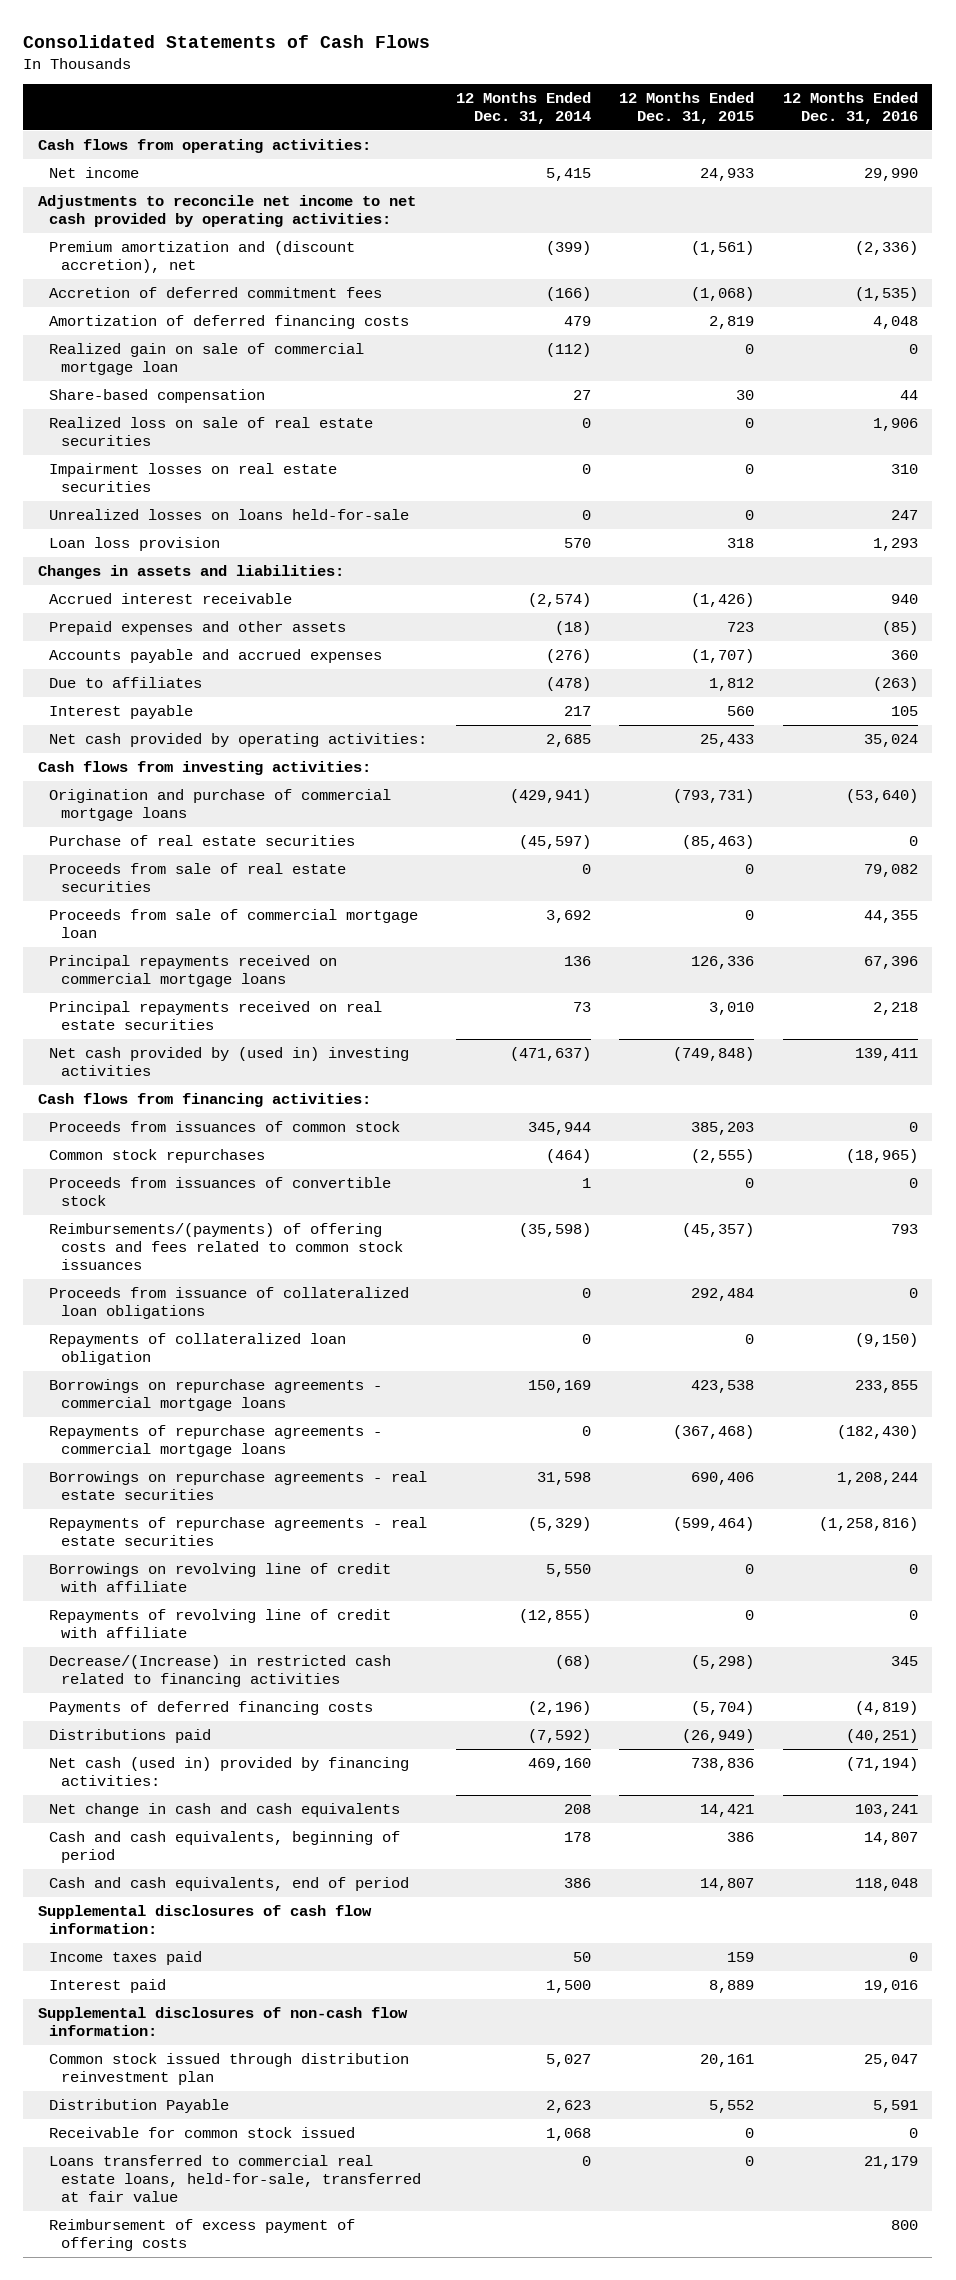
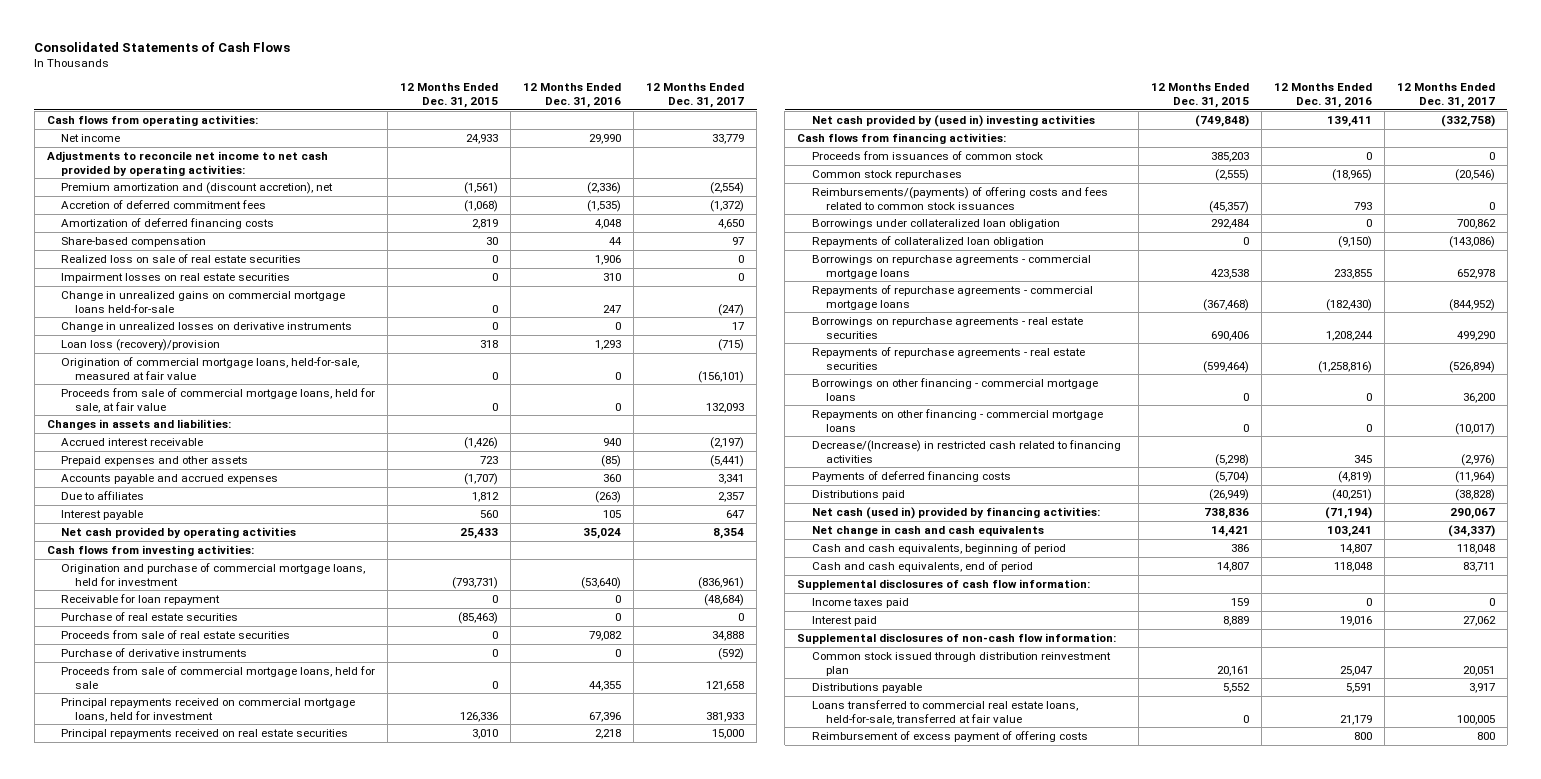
- | 12 Months Ended Dec. 31, 2014 | 12 Months Ended Dec. 31, 2015 | 12 Months Ended Dec. 31, 2016
+ | 12 Months Ended Dec. 31, 2015 | 12 Months Ended Dec. 31, 2016 | 12 Months Ended Dec. 31, 2017
- Realized gain on sale of commercial mortgage loan | (112) | 0 | 0
- Unrealized losses on loans held-for-sale | 0 | 0 | 247
- Loan loss provision | 570 | 318 | 1,293
+ Change in unrealized gains on commercial mortgage loans held-for-sale | 0 | 247 | (247)
+ Change in unrealized losses on derivative instruments | 0 | 0 | 17
+ Loan loss (recovery)/provision | 318 | 1,293 | (715)
+ Origination of commercial mortgage loans, held-for-sale, measured at fair value | 0 | 0 | (156,101)
+ Proceeds from sale of commercial mortgage loans, held for sale, at fair value | 0 | 0 | 132,093
- Net cash provided by operating activities: | 2,685 | 25,433 | 35,024
+ Net cash provided by operating activities | 25,433 | 35,024 | 8,354
- Origination and purchase of commercial mortgage loans | (429,941) | (793,731) | (53,640)
+ Origination and purchase of commercial mortgage loans, held for investment | (793,731) | (53,640) | (836,961)
+ Receivable for loan repayment | 0 | 0 | (48,684)
- Proceeds from sale of commercial mortgage loan | 3,692 | 0 | 44,355
- Principal repayments received on commercial mortgage loans | 136 | 126,336 | 67,396
+ Purchase of derivative instruments | 0 | 0 | (592)
+ Proceeds from sale of commercial mortgage loans, held for sale | 0 | 44,355 | 121,658
+ Principal repayments received on commercial mortgage loans, held for investment | 126,336 | 67,396 | 381,933
- Proceeds from issuances of convertible stock | 1 | 0 | 0
- Proceeds from issuance of collateralized loan obligations | 0 | 292,484 | 0
+ Borrowings under collateralized loan obligation | 292,484 | 0 | 700,862
- Borrowings on revolving line of credit with affiliate | 5,550 | 0 | 0
- Repayments of revolving line of credit with affiliate | (12,855) | 0 | 0
+ Borrowings on other financing - commercial mortgage loans | 0 | 0 | 36,200
+ Repayments on other financing - commercial mortgage loans | 0 | 0 | (10,017)
- Distribution Payable | 2,623 | 5,552 | 5,591
- Receivable for common stock issued | 1,068 | 0 | 0
+ Distributions payable | 5,552 | 5,591 | 3,917

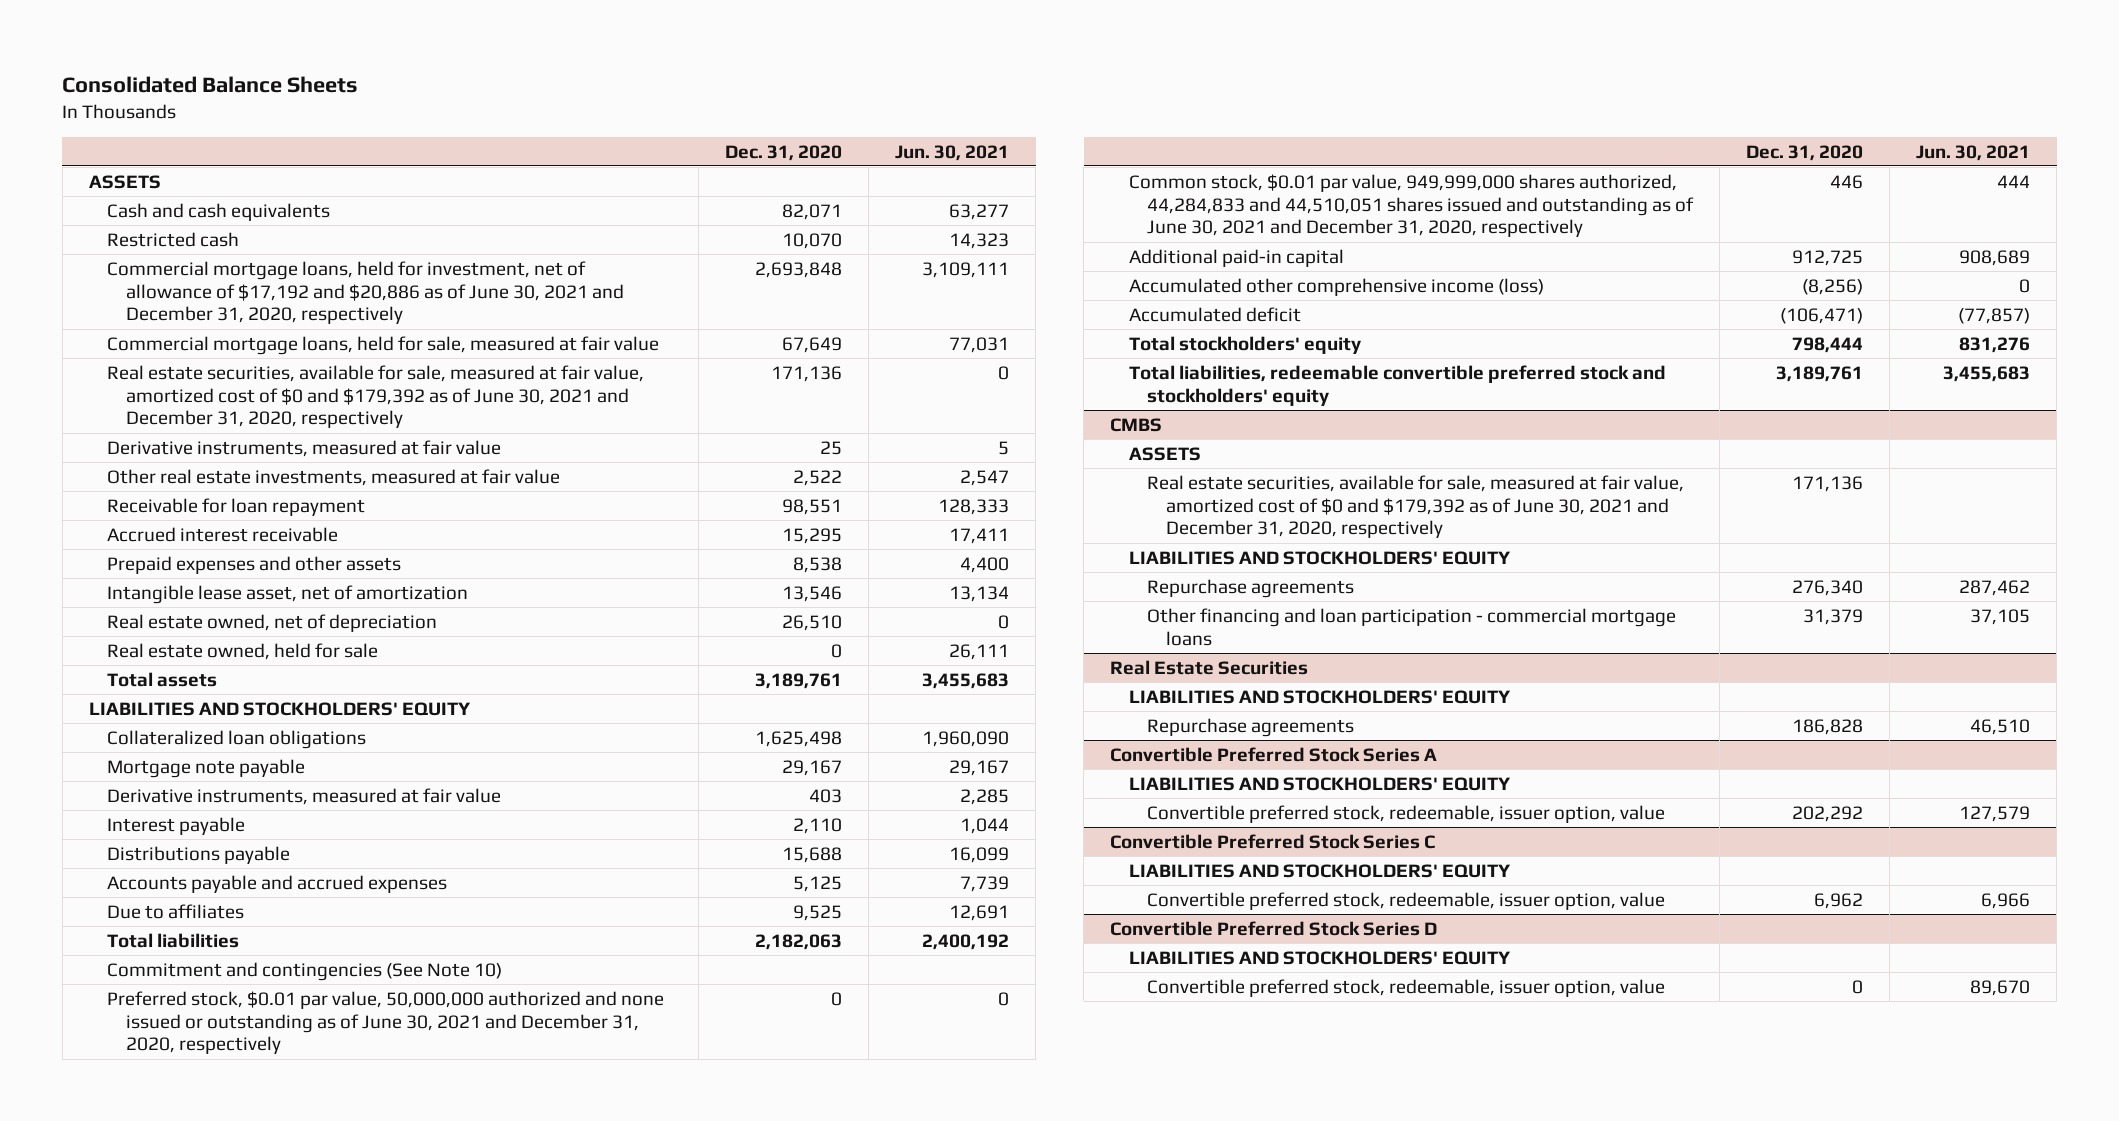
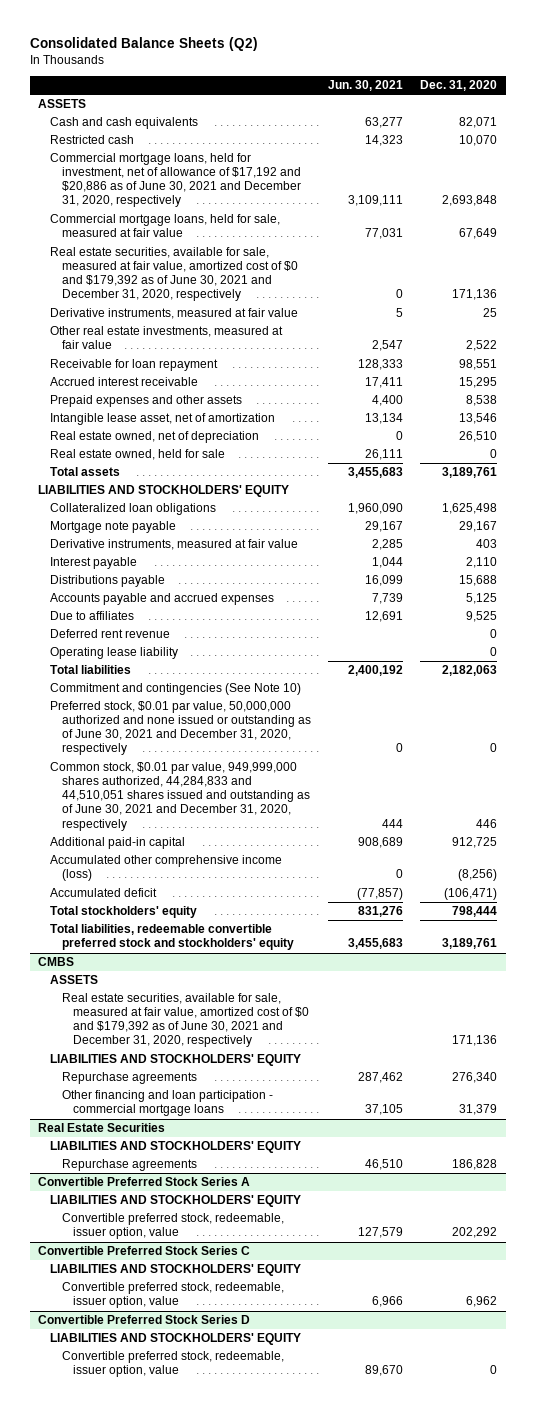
- Consolidated Balance Sheets
+ Consolidated Balance Sheets (Q2)
- | Dec. 31, 2020 | Jun. 30, 2021
+ | Jun. 30, 2021 | Dec. 31, 2020
+ Deferred rent revenue | | 0
+ Operating lease liability | | 0

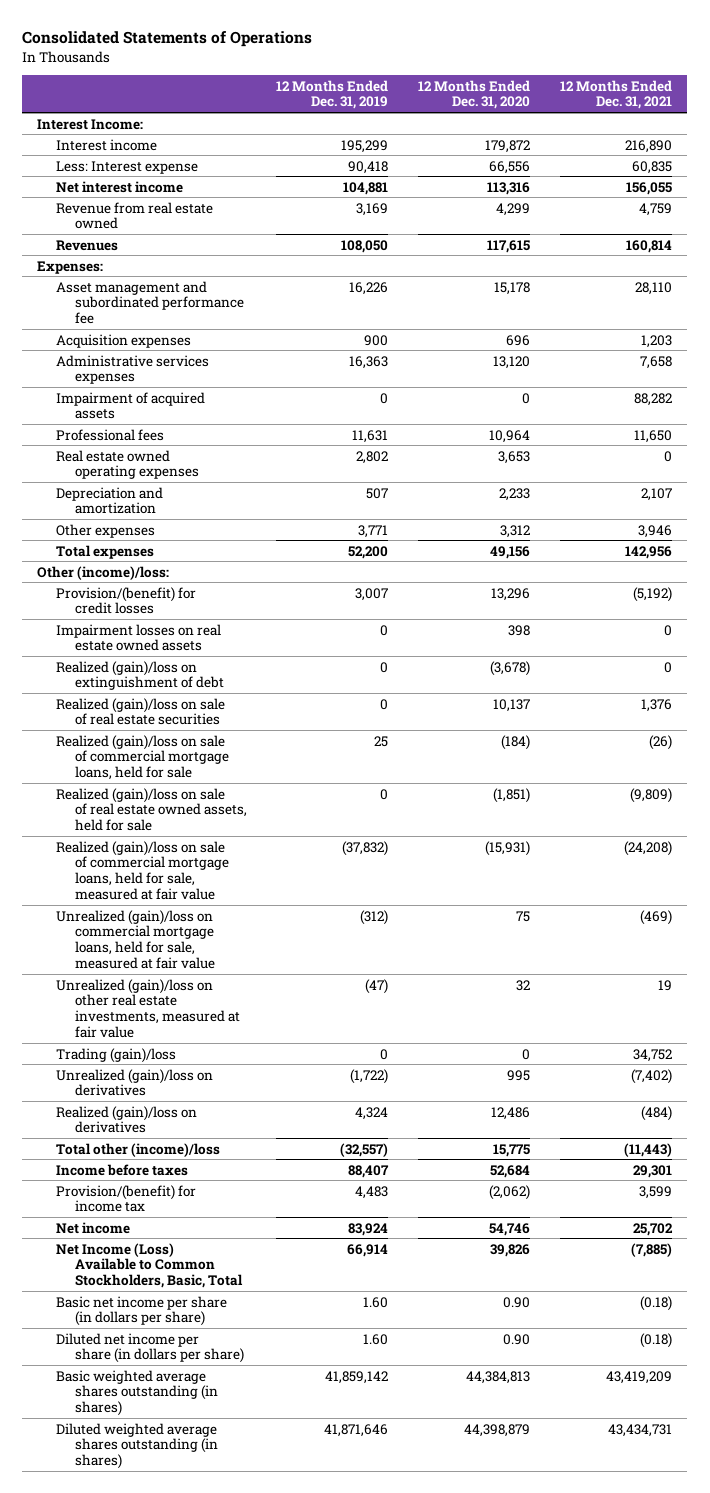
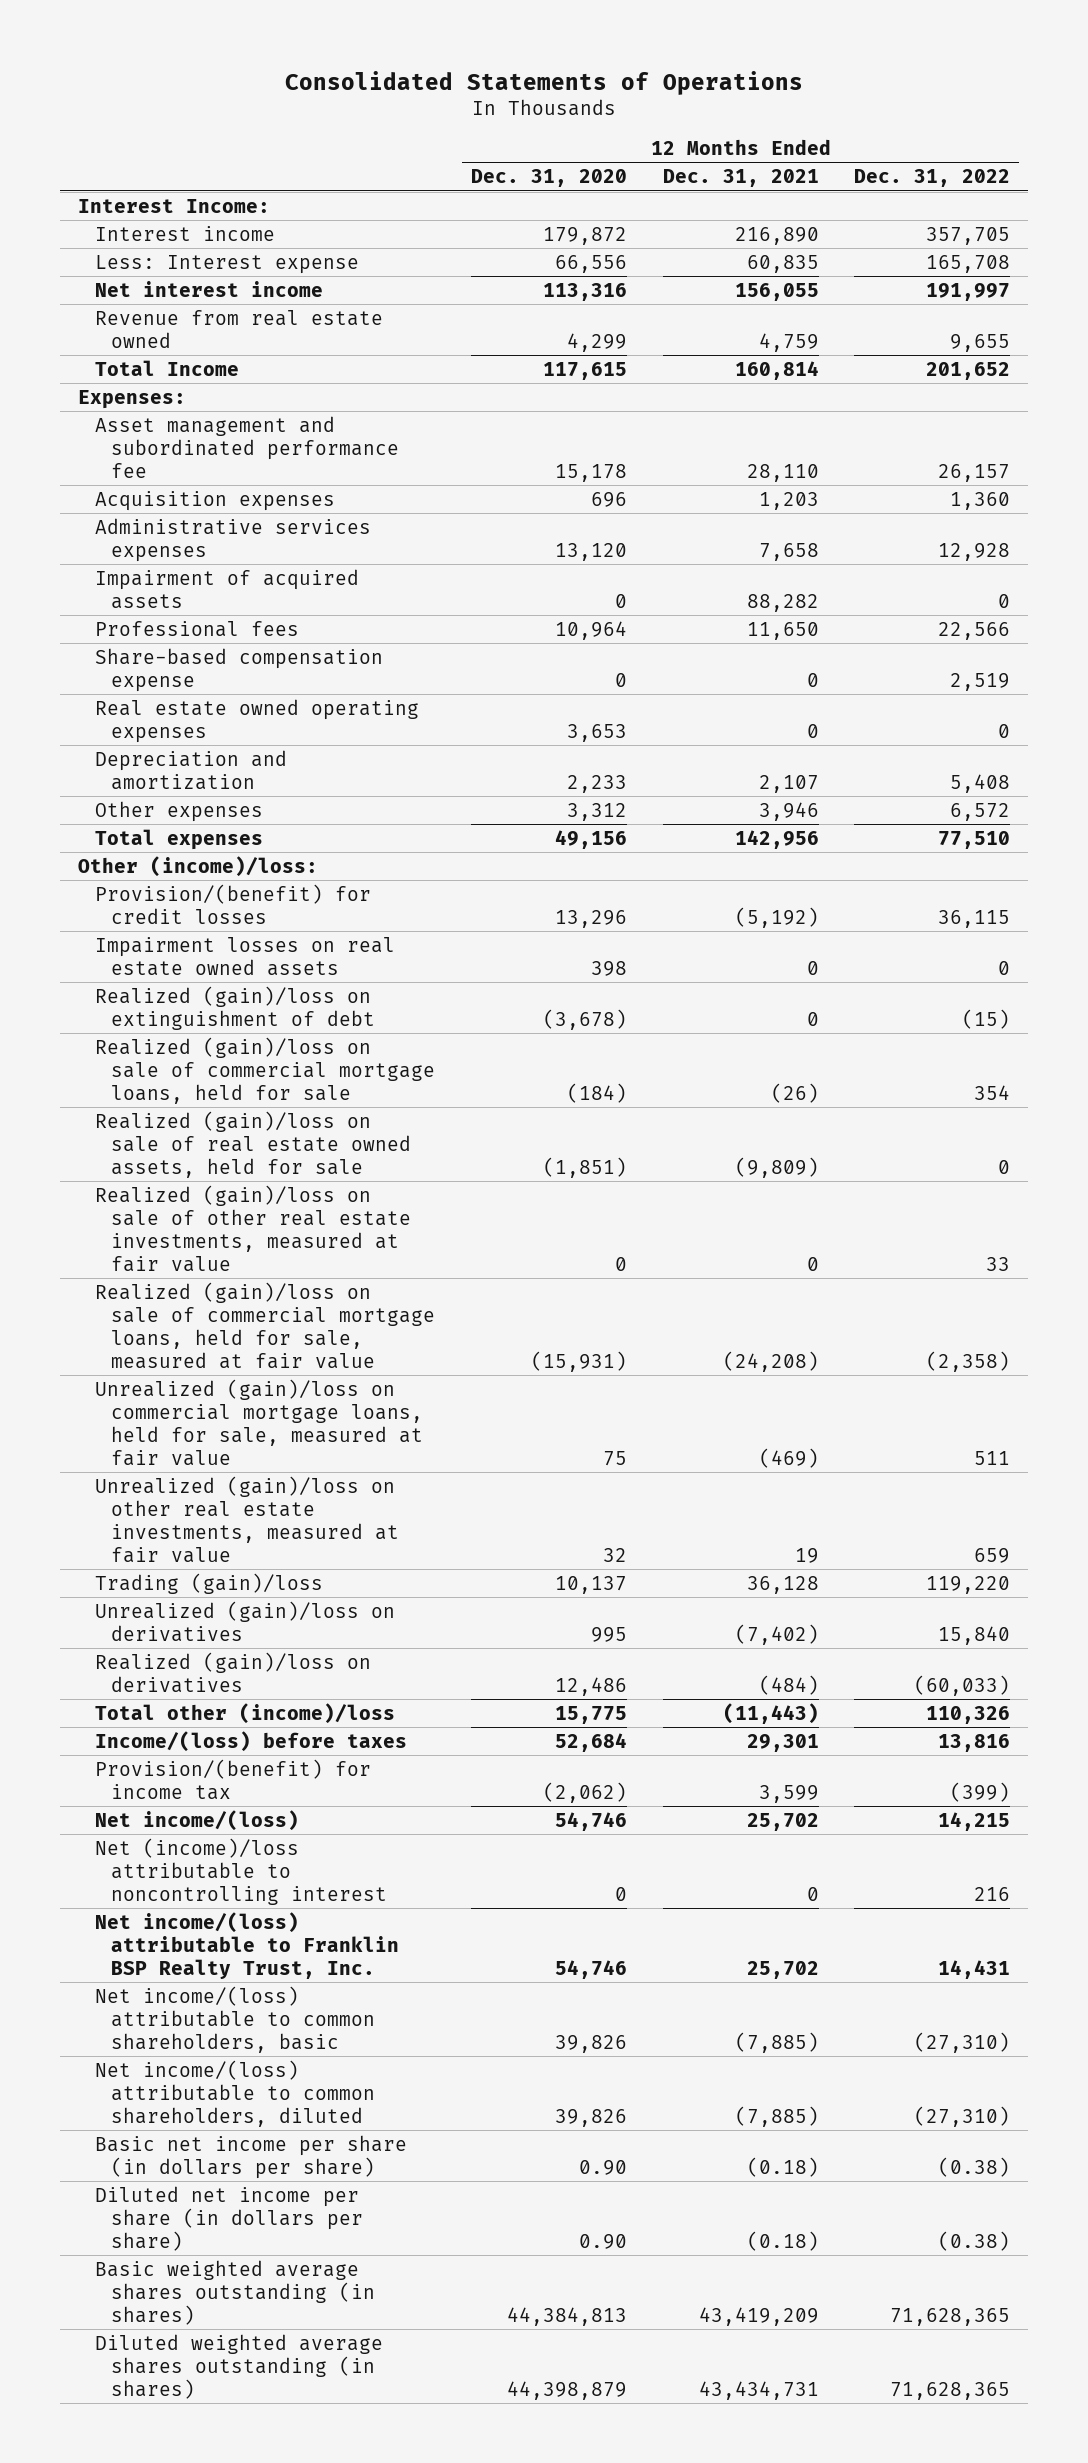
- | 12 Months Ended Dec. 31, 2019 | 12 Months Ended Dec. 31, 2020 | 12 Months Ended Dec. 31, 2021
+ | 12 Months Ended Dec. 31, 2020 | 12 Months Ended Dec. 31, 2021 | 12 Months Ended Dec. 31, 2022
- Revenues | 108,050 | 117,615 | 160,814
+ Total Income | 117,615 | 160,814 | 201,652
+ Share-based compensation expense | 0 | 0 | 2,519
- Realized (gain)/loss on sale of real estate securities | 0 | 10,137 | 1,376
+ Realized (gain)/loss on sale of other real estate investments, measured at fair value | 0 | 0 | 33
- Trading (gain)/loss | 0 | 0 | 34,752
+ Trading (gain)/loss | 10,137 | 36,128 | 119,220
- Income before taxes | 88,407 | 52,684 | 29,301
+ Income/(loss) before taxes | 52,684 | 29,301 | 13,816
- Net income | 83,924 | 54,746 | 25,702
- Net Income (Loss) Available to Common Stockholders, Basic, Total | 66,914 | 39,826 | (7,885)
+ Net income/(loss) | 54,746 | 25,702 | 14,215
+ Net (income)/loss attributable to noncontrolling interest | 0 | 0 | 216
+ Net income/(loss) attributable to Franklin BSP Realty Trust, Inc. | 54,746 | 25,702 | 14,431
+ Net income/(loss) attributable to common shareholders, basic | 39,826 | (7,885) | (27,310)
+ Net income/(loss) attributable to common shareholders, diluted | 39,826 | (7,885) | (27,310)

